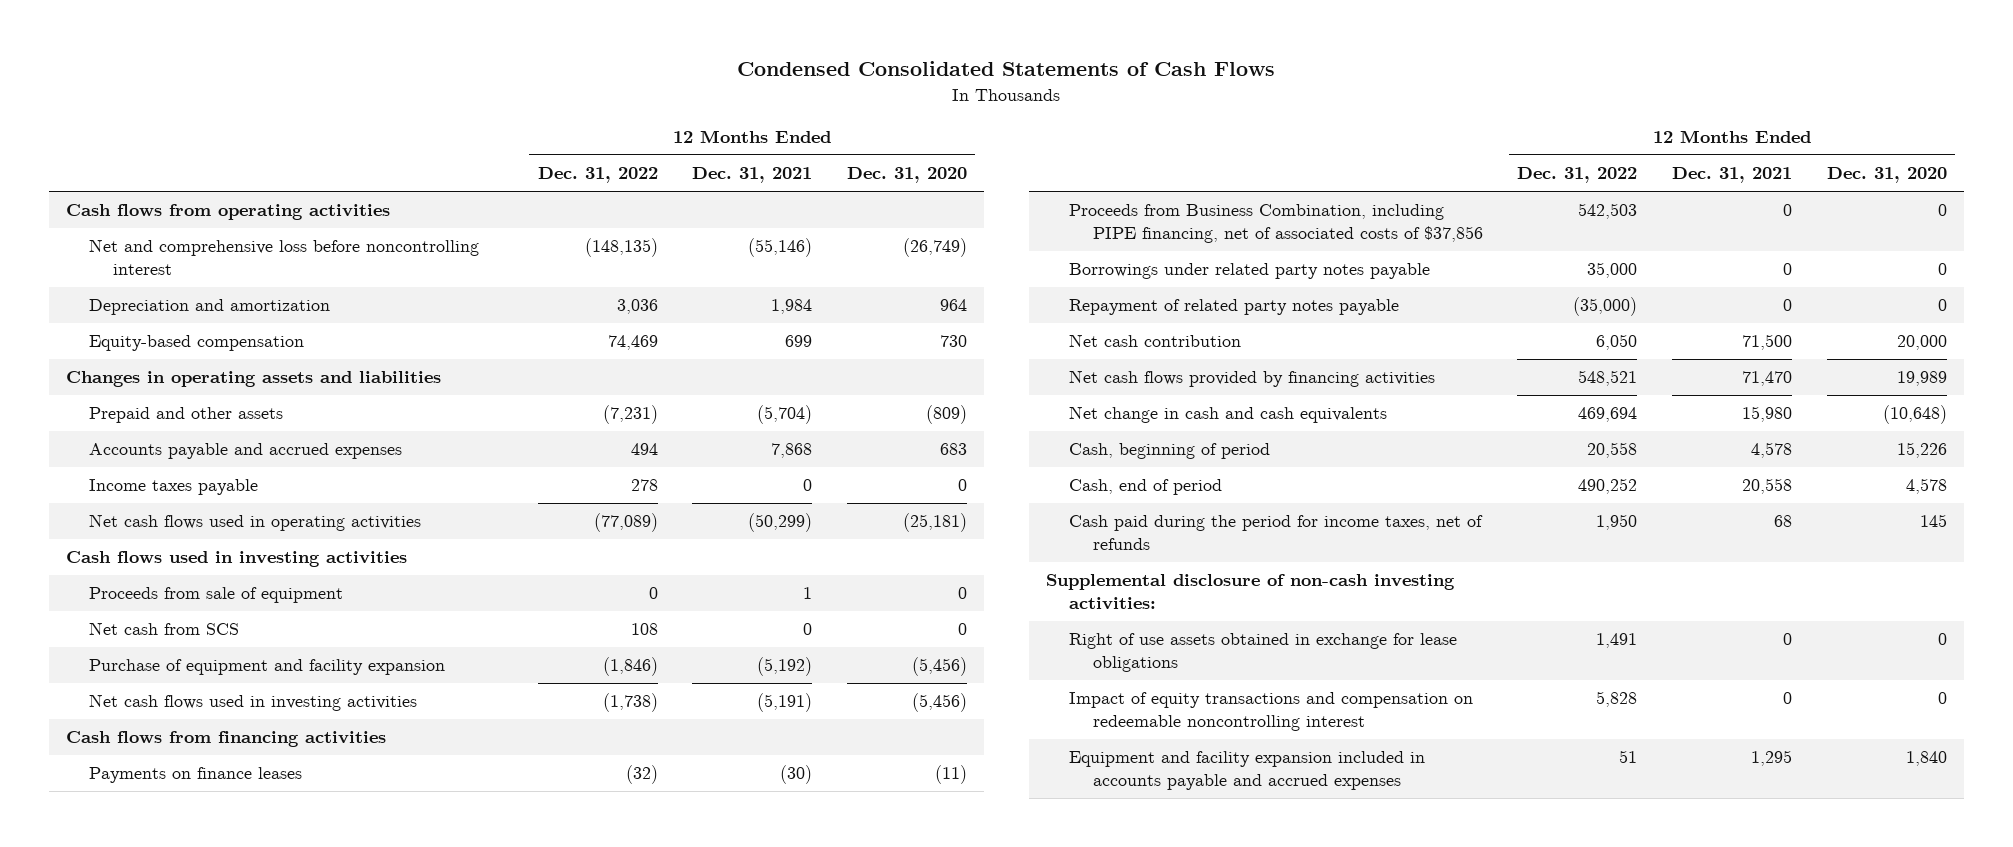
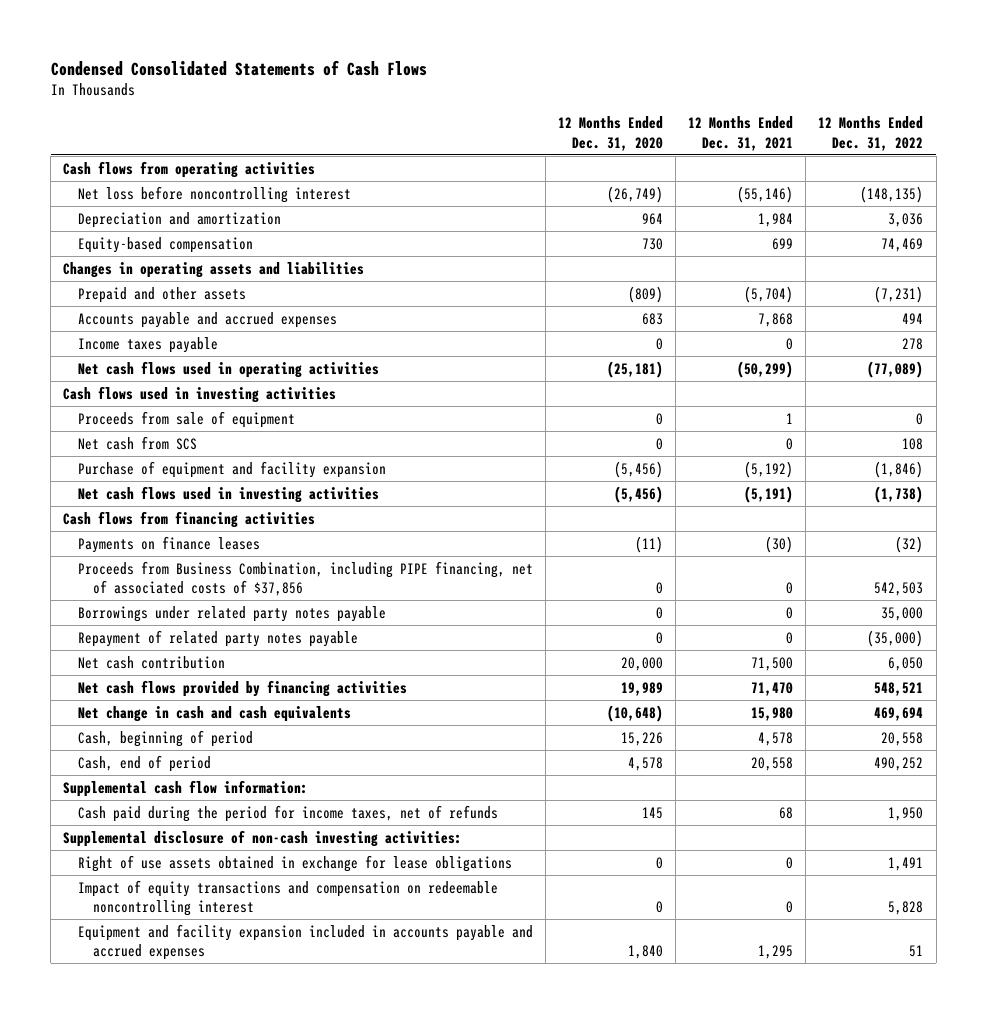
- | 12 Months Ended Dec. 31, 2022 | 12 Months Ended Dec. 31, 2021 | 12 Months Ended Dec. 31, 2020
+ | 12 Months Ended Dec. 31, 2020 | 12 Months Ended Dec. 31, 2021 | 12 Months Ended Dec. 31, 2022
- Net and comprehensive loss before noncontrolling interest | (148,135) | (55,146) | (26,749)
+ Net loss before noncontrolling interest | (26,749) | (55,146) | (148,135)
+ Supplemental cash flow information:

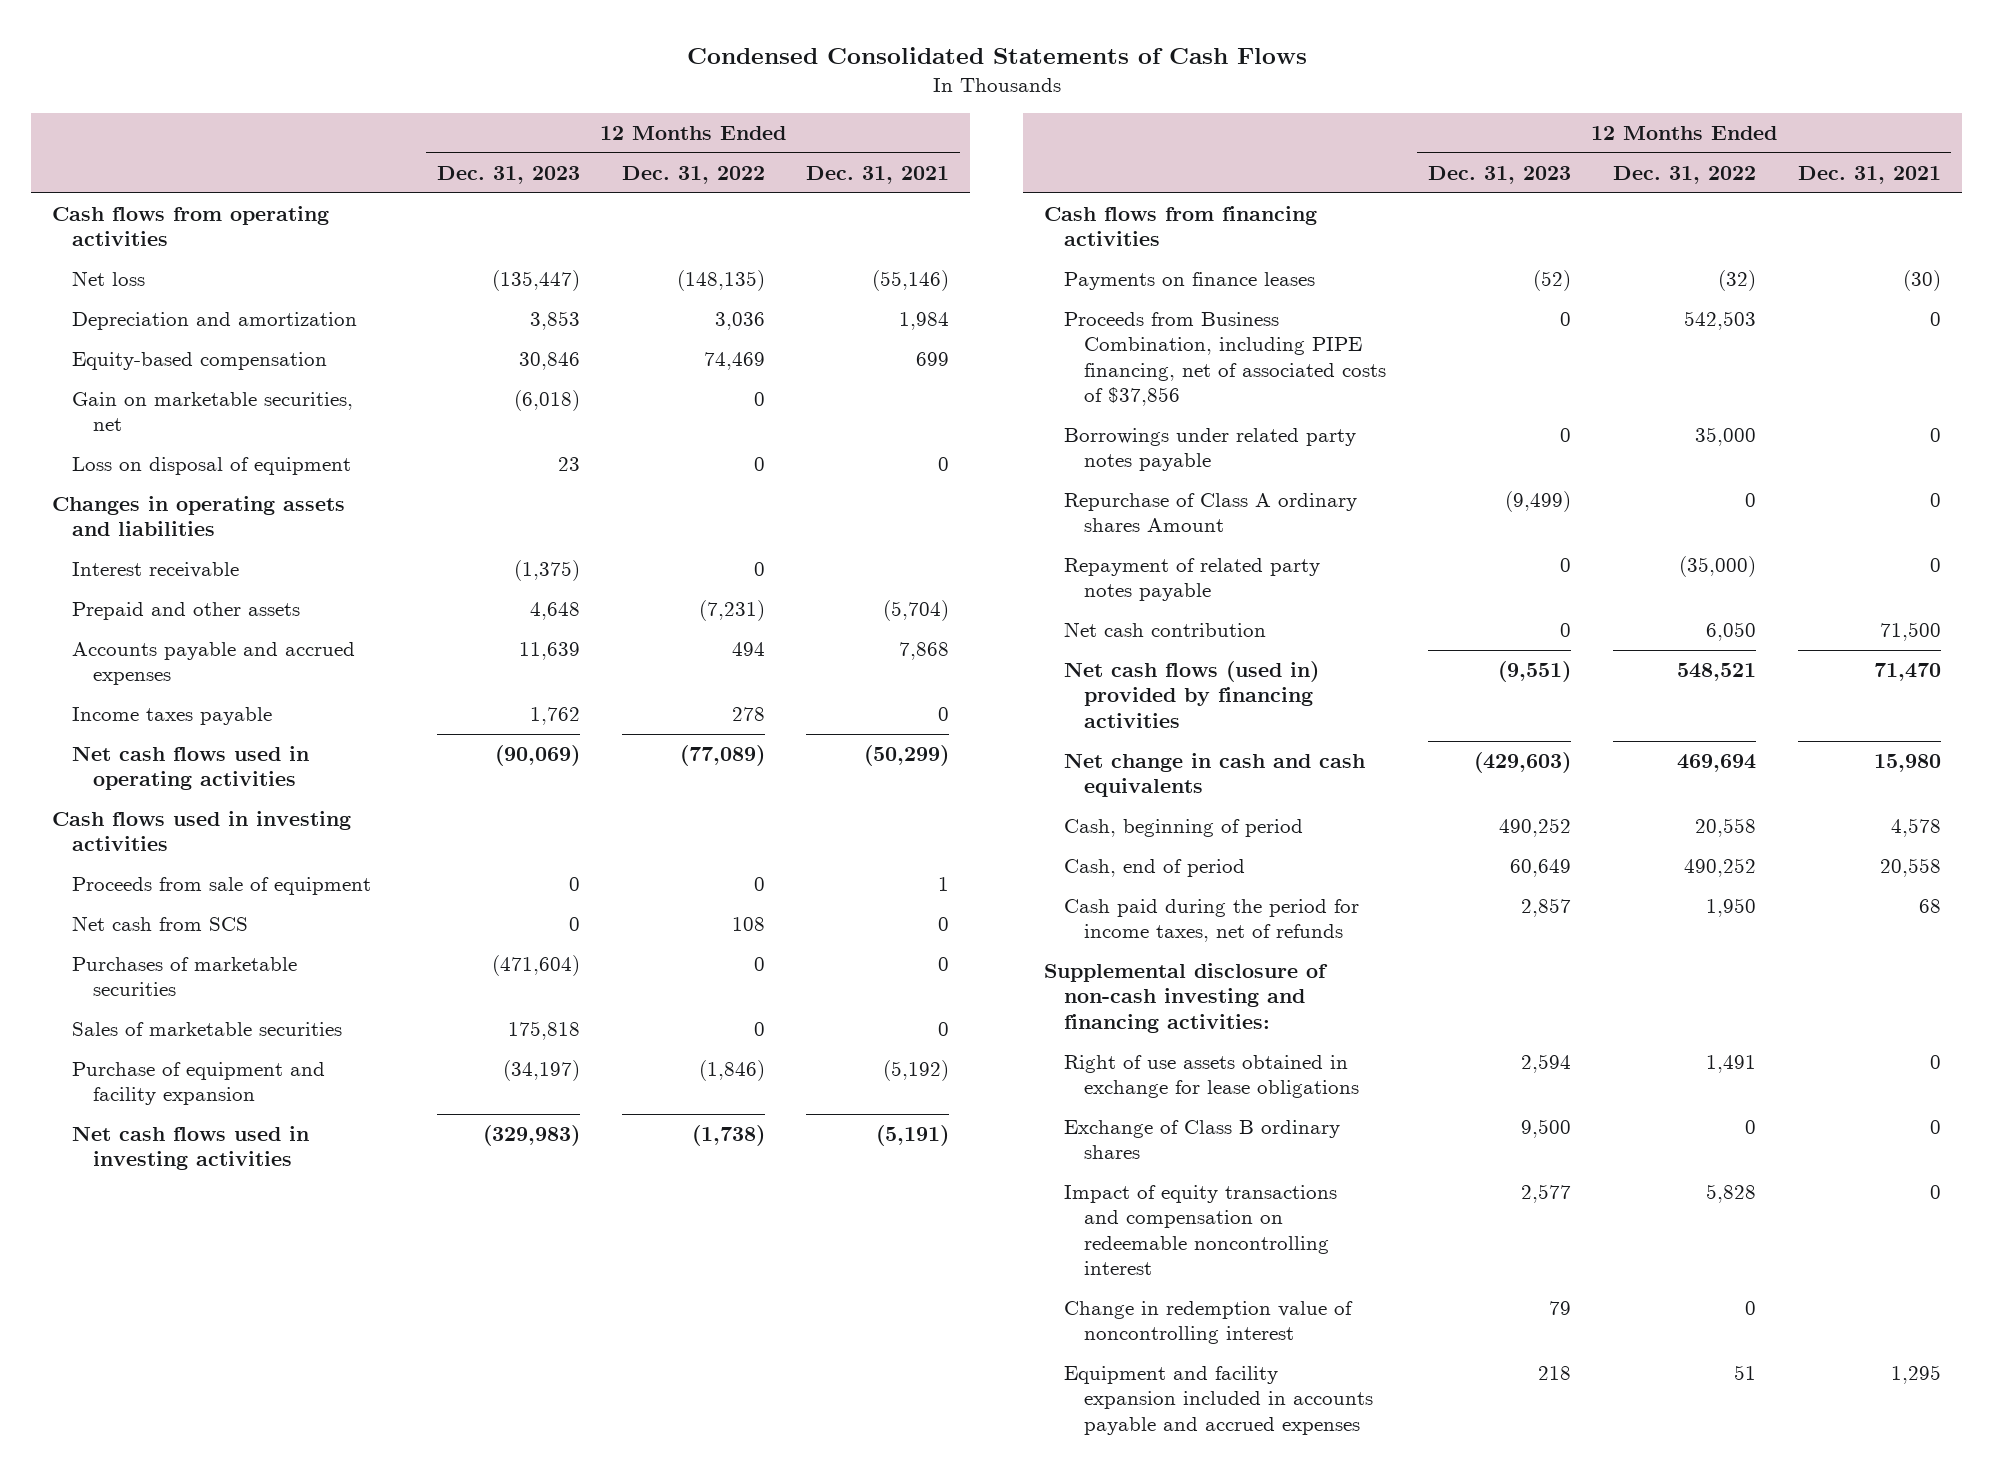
- | 12 Months Ended Dec. 31, 2020 | 12 Months Ended Dec. 31, 2021 | 12 Months Ended Dec. 31, 2022
+ | 12 Months Ended Dec. 31, 2023 | 12 Months Ended Dec. 31, 2022 | 12 Months Ended Dec. 31, 2021
- Net loss before noncontrolling interest | (26,749) | (55,146) | (148,135)
+ Net loss | (135,447) | (148,135) | (55,146)
+ Gain on marketable securities, net | (6,018) | 0 |
+ Loss on disposal of equipment | 23 | 0 | 0
+ Interest receivable | (1,375) | 0 |
+ Purchases of marketable securities | (471,604) | 0 | 0
+ Sales of marketable securities | 175,818 | 0 | 0
+ Repurchase of Class A ordinary shares Amount | (9,499) | 0 | 0
- Net cash flows provided by financing activities | 19,989 | 71,470 | 548,521
+ Net cash flows (used in) provided by financing activities | (9,551) | 548,521 | 71,470
- Supplemental cash flow information:
- Supplemental disclosure of non-cash investing activities:
+ Supplemental disclosure of non-cash investing and financing activities:
+ Exchange of Class B ordinary shares | 9,500 | 0 | 0
+ Change in redemption value of noncontrolling interest | 79 | 0 |

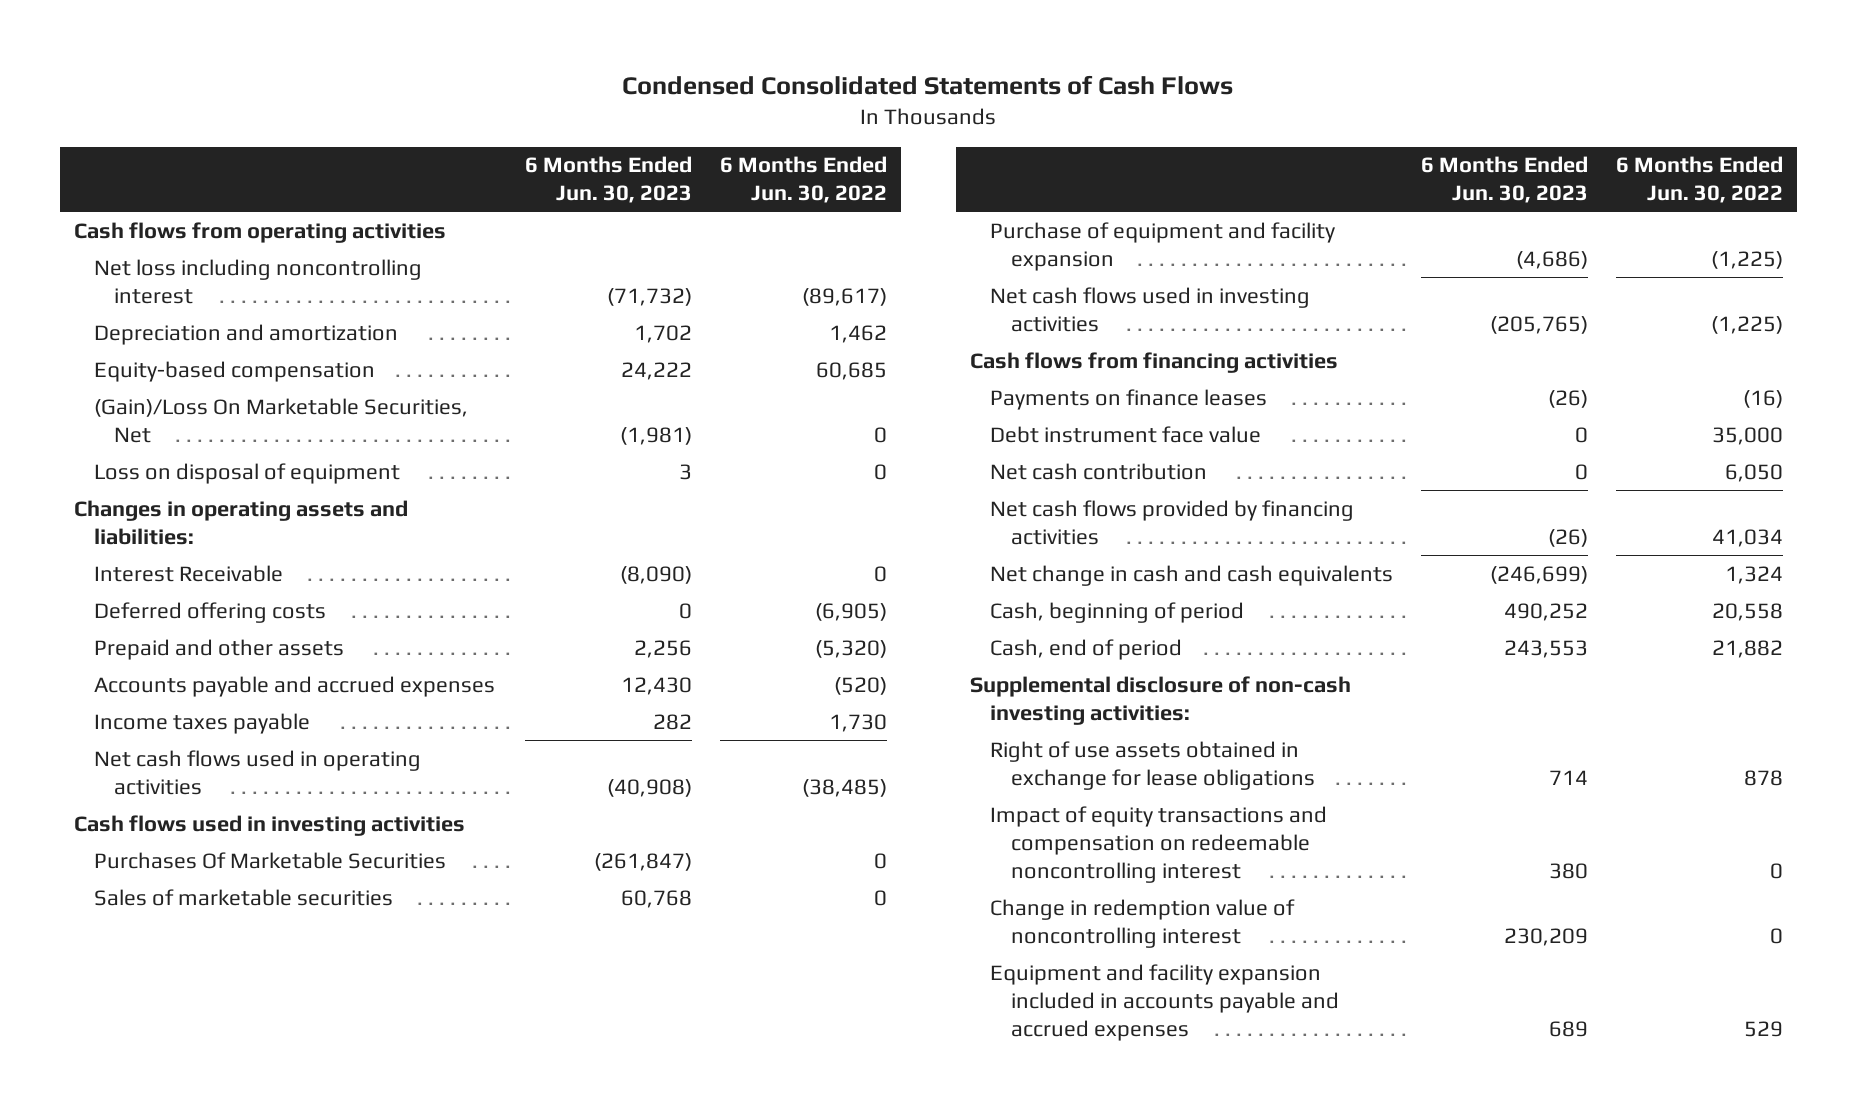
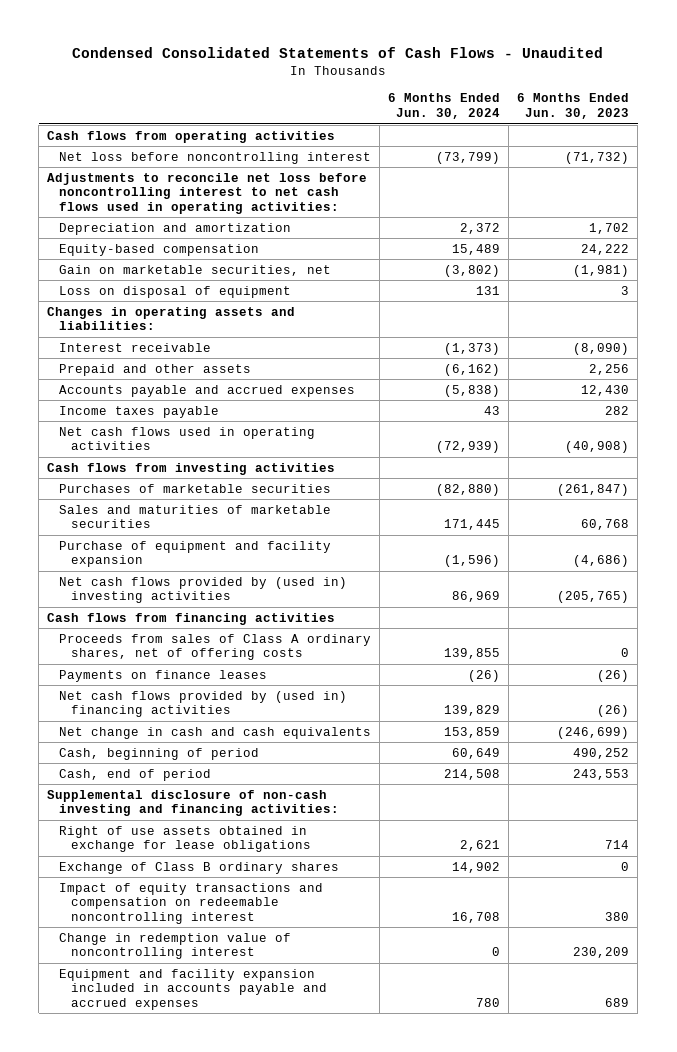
- Condensed Consolidated Statements of Cash Flows
+ Condensed Consolidated Statements of Cash Flows - Unaudited
- | 6 Months Ended Jun. 30, 2023 | 6 Months Ended Jun. 30, 2022
+ | 6 Months Ended Jun. 30, 2024 | 6 Months Ended Jun. 30, 2023
- Net loss including noncontrolling interest | (71,732) | (89,617)
+ Net loss before noncontrolling interest | (73,799) | (71,732)
+ Adjustments to reconcile net loss before noncontrolling interest to net cash flows used in operating activities:
- (Gain)/Loss On Marketable Securities, Net | (1,981) | 0
+ Gain on marketable securities, net | (3,802) | (1,981)
- Interest Receivable | (8,090) | 0
- Deferred offering costs | 0 | (6,905)
+ Interest receivable | (1,373) | (8,090)
- Cash flows used in investing activities
- Purchases Of Marketable Securities | (261,847) | 0
- Sales of marketable securities | 60,768 | 0
+ Cash flows from investing activities
+ Purchases of marketable securities | (82,880) | (261,847)
+ Sales and maturities of marketable securities | 171,445 | 60,768
- Net cash flows used in investing activities | (205,765) | (1,225)
+ Net cash flows provided by (used in) investing activities | 86,969 | (205,765)
+ Proceeds from sales of Class A ordinary shares, net of offering costs | 139,855 | 0
- Debt instrument face value | 0 | 35,000
- Net cash contribution | 0 | 6,050
- Net cash flows provided by financing activities | (26) | 41,034
+ Net cash flows provided by (used in) financing activities | 139,829 | (26)
- Supplemental disclosure of non-cash investing activities:
+ Supplemental disclosure of non-cash investing and financing activities:
+ Exchange of Class B ordinary shares | 14,902 | 0

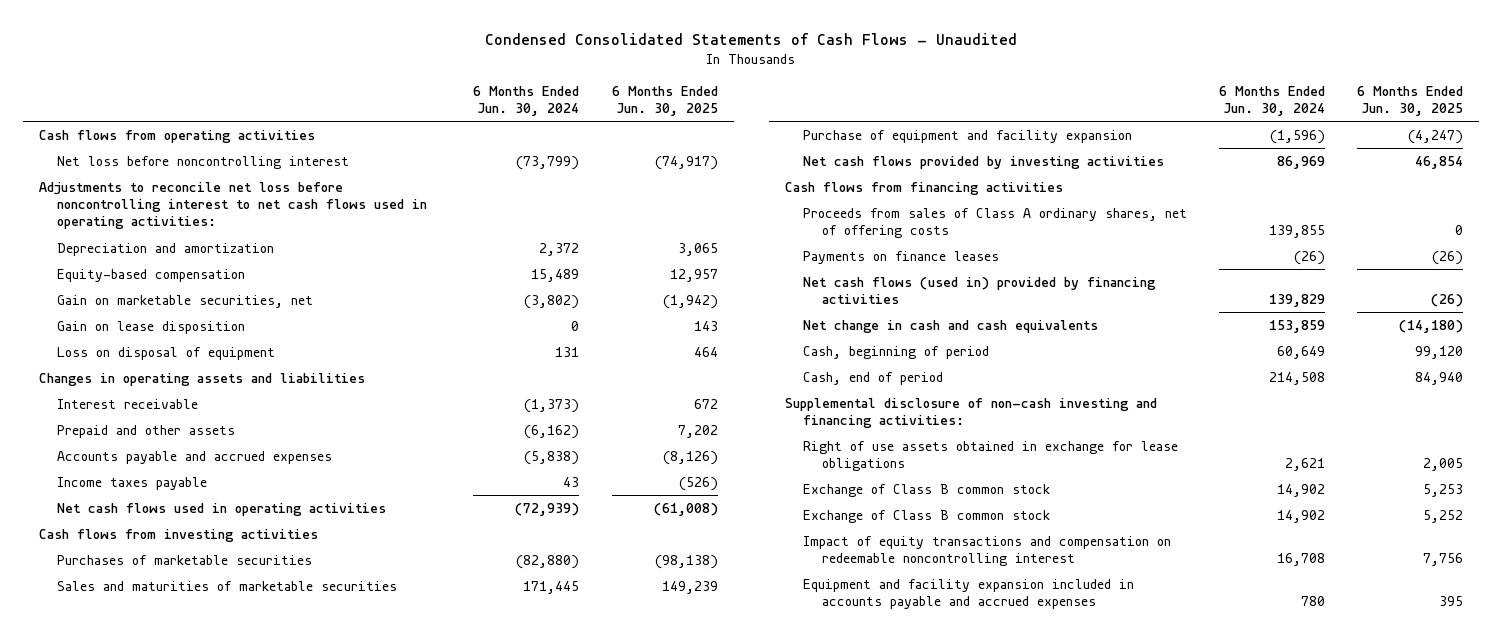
- | 6 Months Ended Jun. 30, 2024 | 6 Months Ended Jun. 30, 2023
+ | 6 Months Ended Jun. 30, 2024 | 6 Months Ended Jun. 30, 2025
+ Gain on lease disposition | 0 | 143
- Changes in operating assets and liabilities:
+ Changes in operating assets and liabilities
- Net cash flows provided by (used in) investing activities | 86,969 | (205,765)
+ Net cash flows provided by investing activities | 86,969 | 46,854
- Net cash flows provided by (used in) financing activities | 139,829 | (26)
+ Net cash flows (used in) provided by financing activities | 139,829 | (26)
- Exchange of Class B ordinary shares | 14,902 | 0
+ Exchange of Class B common stock | 14,902 | 5,253
+ Exchange of Class B common stock | 14,902 | 5,252
- Change in redemption value of noncontrolling interest | 0 | 230,209

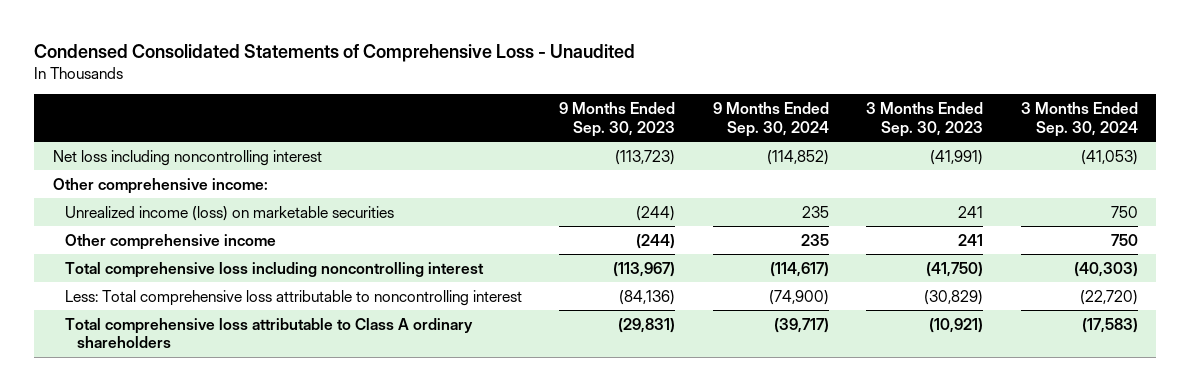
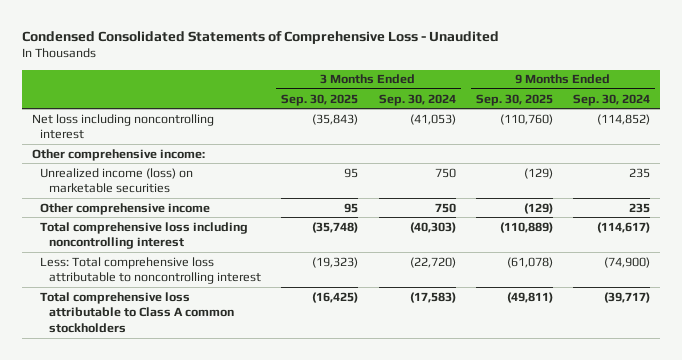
- | 9 Months Ended Sep. 30, 2023 | 9 Months Ended Sep. 30, 2024 | 3 Months Ended Sep. 30, 2023 | 3 Months Ended Sep. 30, 2024
+ | 3 Months Ended Sep. 30, 2025 | 3 Months Ended Sep. 30, 2024 | 9 Months Ended Sep. 30, 2025 | 9 Months Ended Sep. 30, 2024
- Total comprehensive loss attributable to Class A ordinary shareholders | (29,831) | (39,717) | (10,921) | (17,583)
+ Total comprehensive loss attributable to Class A common stockholders | (16,425) | (17,583) | (49,811) | (39,717)

